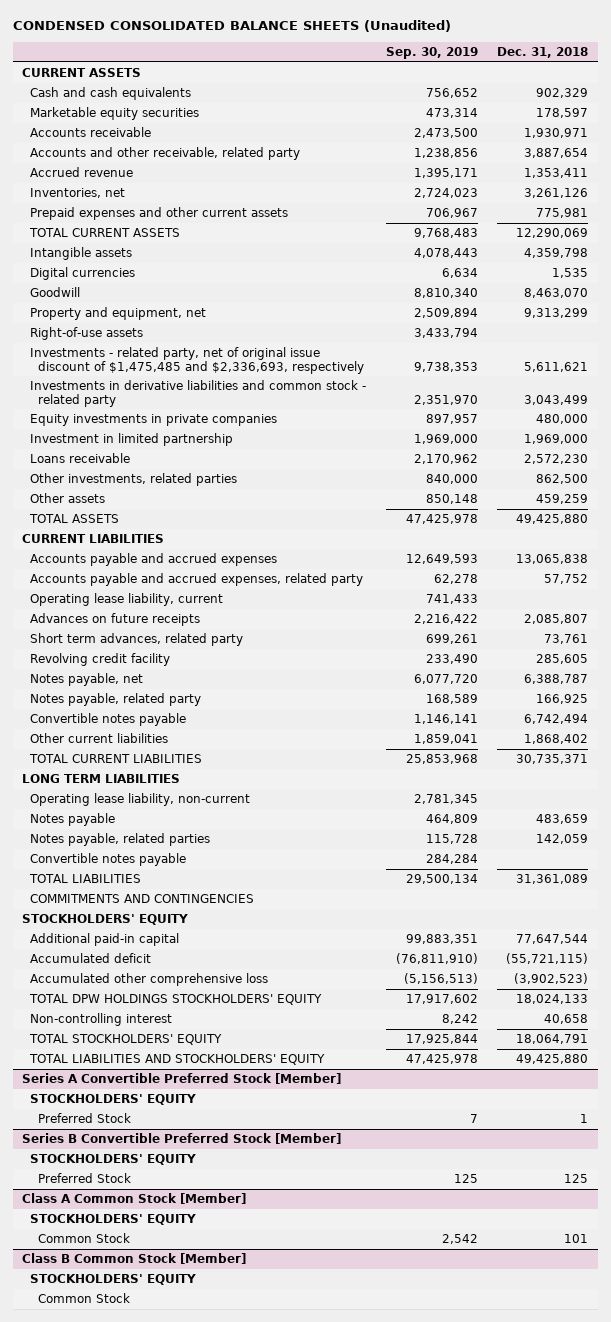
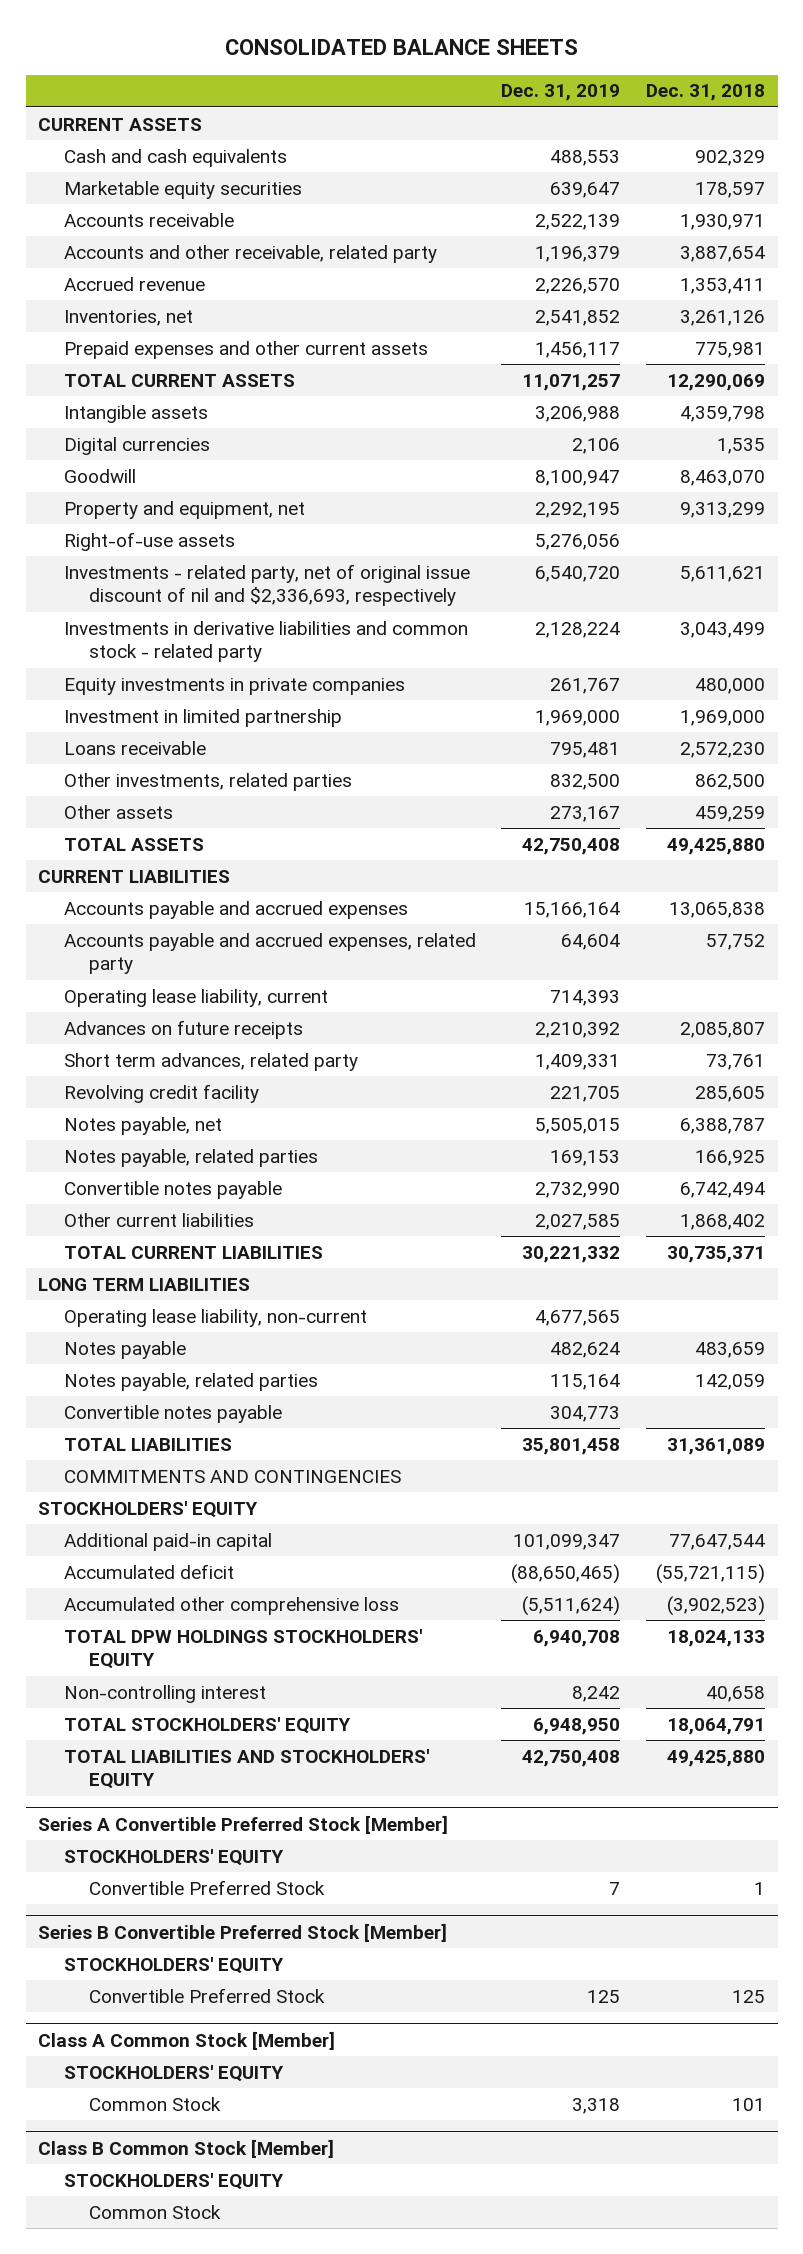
- CONDENSED CONSOLIDATED BALANCE SHEETS (Unaudited)
+ CONSOLIDATED BALANCE SHEETS
- | Sep. 30, 2019 | Dec. 31, 2018
+ | Dec. 31, 2019 | Dec. 31, 2018
- Investments - related party, net of original issue discount of $1,475,485 and $2,336,693, respectively | 9,738,353 | 5,611,621
+ Investments - related party, net of original issue discount of nil and $2,336,693, respectively | 6,540,720 | 5,611,621
- Notes payable, related party | 168,589 | 166,925
+ Notes payable, related parties | 169,153 | 166,925
@ Series A Convertible Preferred Stock [Member]
- Preferred Stock | 7 | 1
+ Convertible Preferred Stock | 7 | 1
@ Series B Convertible Preferred Stock [Member]
- Preferred Stock | 125 | 125
+ Convertible Preferred Stock | 125 | 125

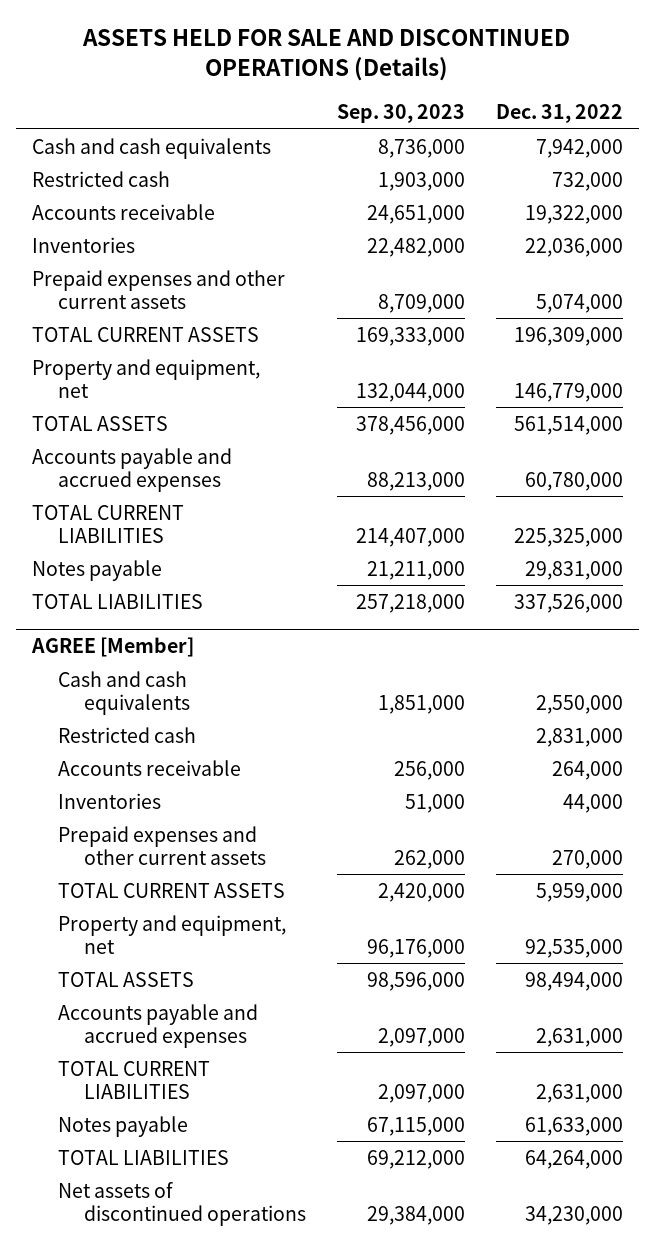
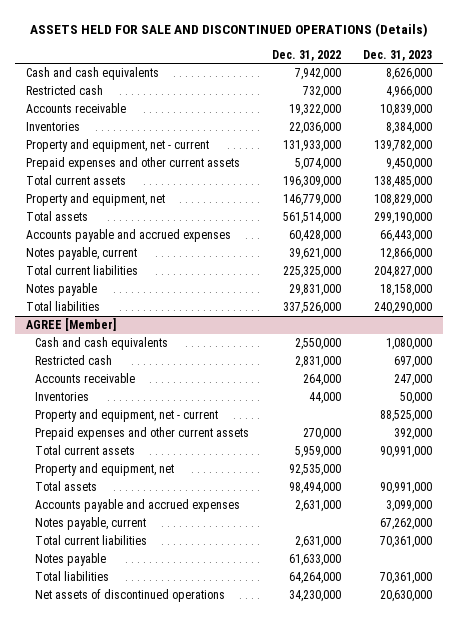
- | Sep. 30, 2023 | Dec. 31, 2022
+ | Dec. 31, 2022 | Dec. 31, 2023
+ Property and equipment, net - current | 131,933,000 | 139,782,000
- TOTAL CURRENT ASSETS | 169,333,000 | 196,309,000
+ Total current assets | 196,309,000 | 138,485,000
- TOTAL ASSETS | 378,456,000 | 561,514,000
- Accounts payable and accrued expenses | 88,213,000 | 60,780,000
- TOTAL CURRENT LIABILITIES | 214,407,000 | 225,325,000
+ Total assets | 561,514,000 | 299,190,000
+ Accounts payable and accrued expenses | 60,428,000 | 66,443,000
+ Notes payable, current | 39,621,000 | 12,866,000
+ Total current liabilities | 225,325,000 | 204,827,000
- TOTAL LIABILITIES | 257,218,000 | 337,526,000
+ Total liabilities | 337,526,000 | 240,290,000
@ AGREE [Member]
+ Property and equipment, net - current | | 88,525,000
- TOTAL CURRENT ASSETS | 2,420,000 | 5,959,000
+ Total current assets | 5,959,000 | 90,991,000
- TOTAL ASSETS | 98,596,000 | 98,494,000
+ Total assets | 98,494,000 | 90,991,000
- TOTAL CURRENT LIABILITIES | 2,097,000 | 2,631,000
+ Notes payable, current | | 67,262,000
+ Total current liabilities | 2,631,000 | 70,361,000
- TOTAL LIABILITIES | 69,212,000 | 64,264,000
+ Total liabilities | 64,264,000 | 70,361,000

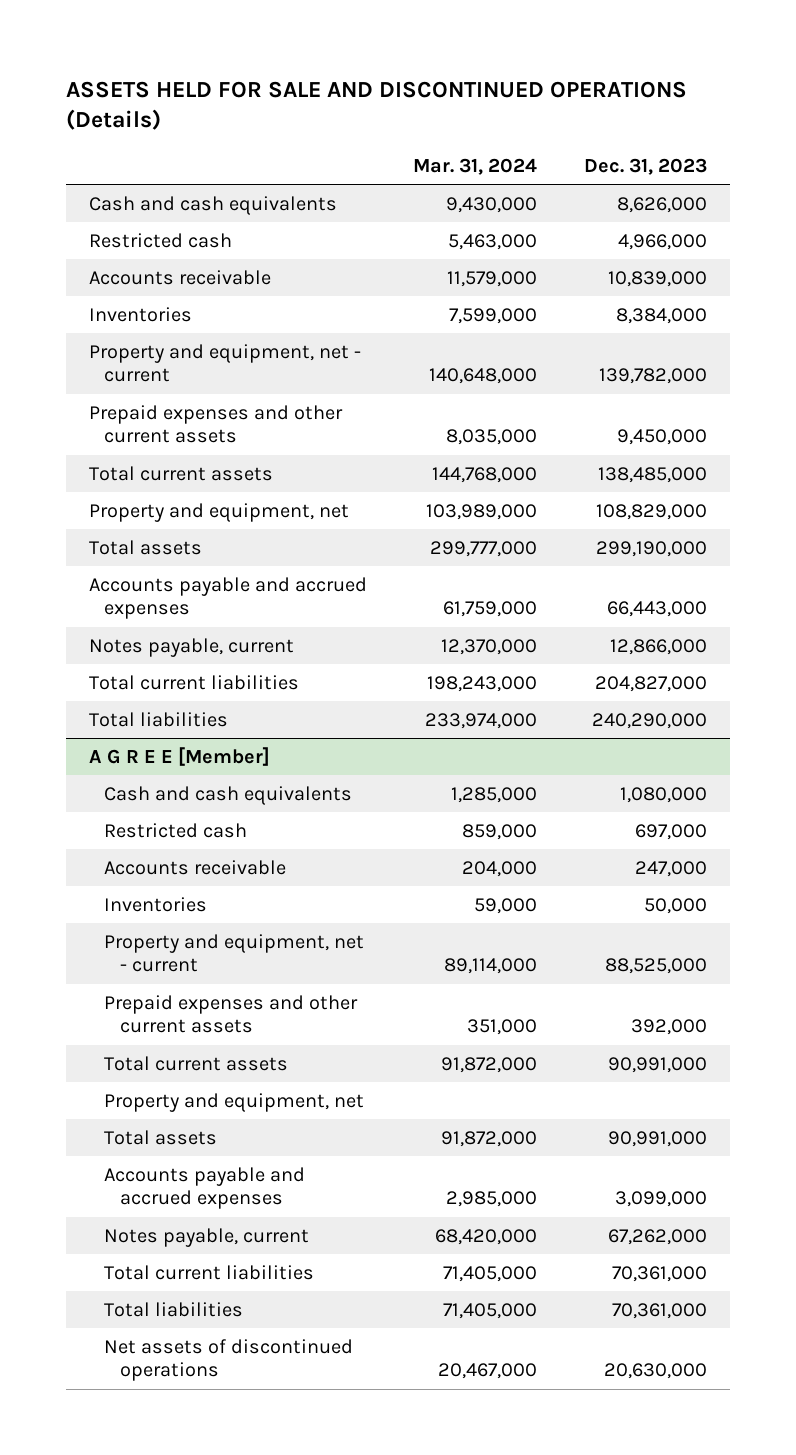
- | Dec. 31, 2022 | Dec. 31, 2023
+ | Mar. 31, 2024 | Dec. 31, 2023
- Notes payable | 29,831,000 | 18,158,000
- AGREE [Member]
+ A G R E E [Member]
- Notes payable | 61,633,000 |

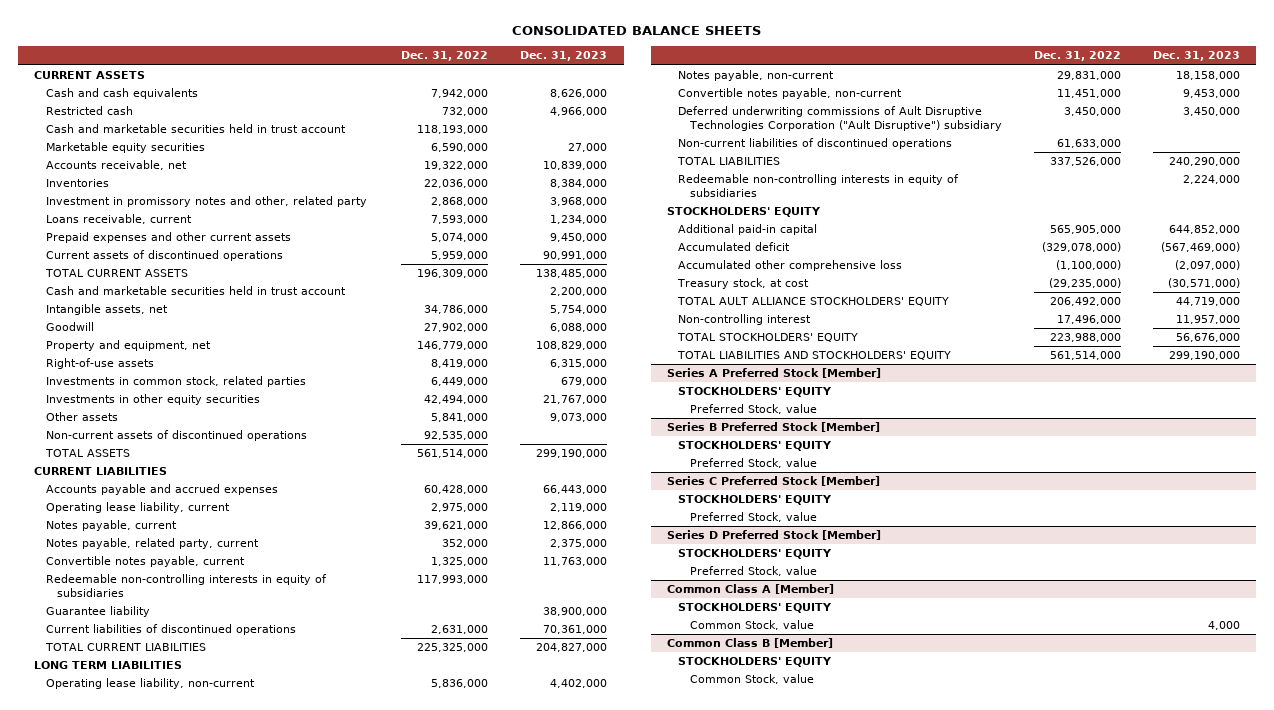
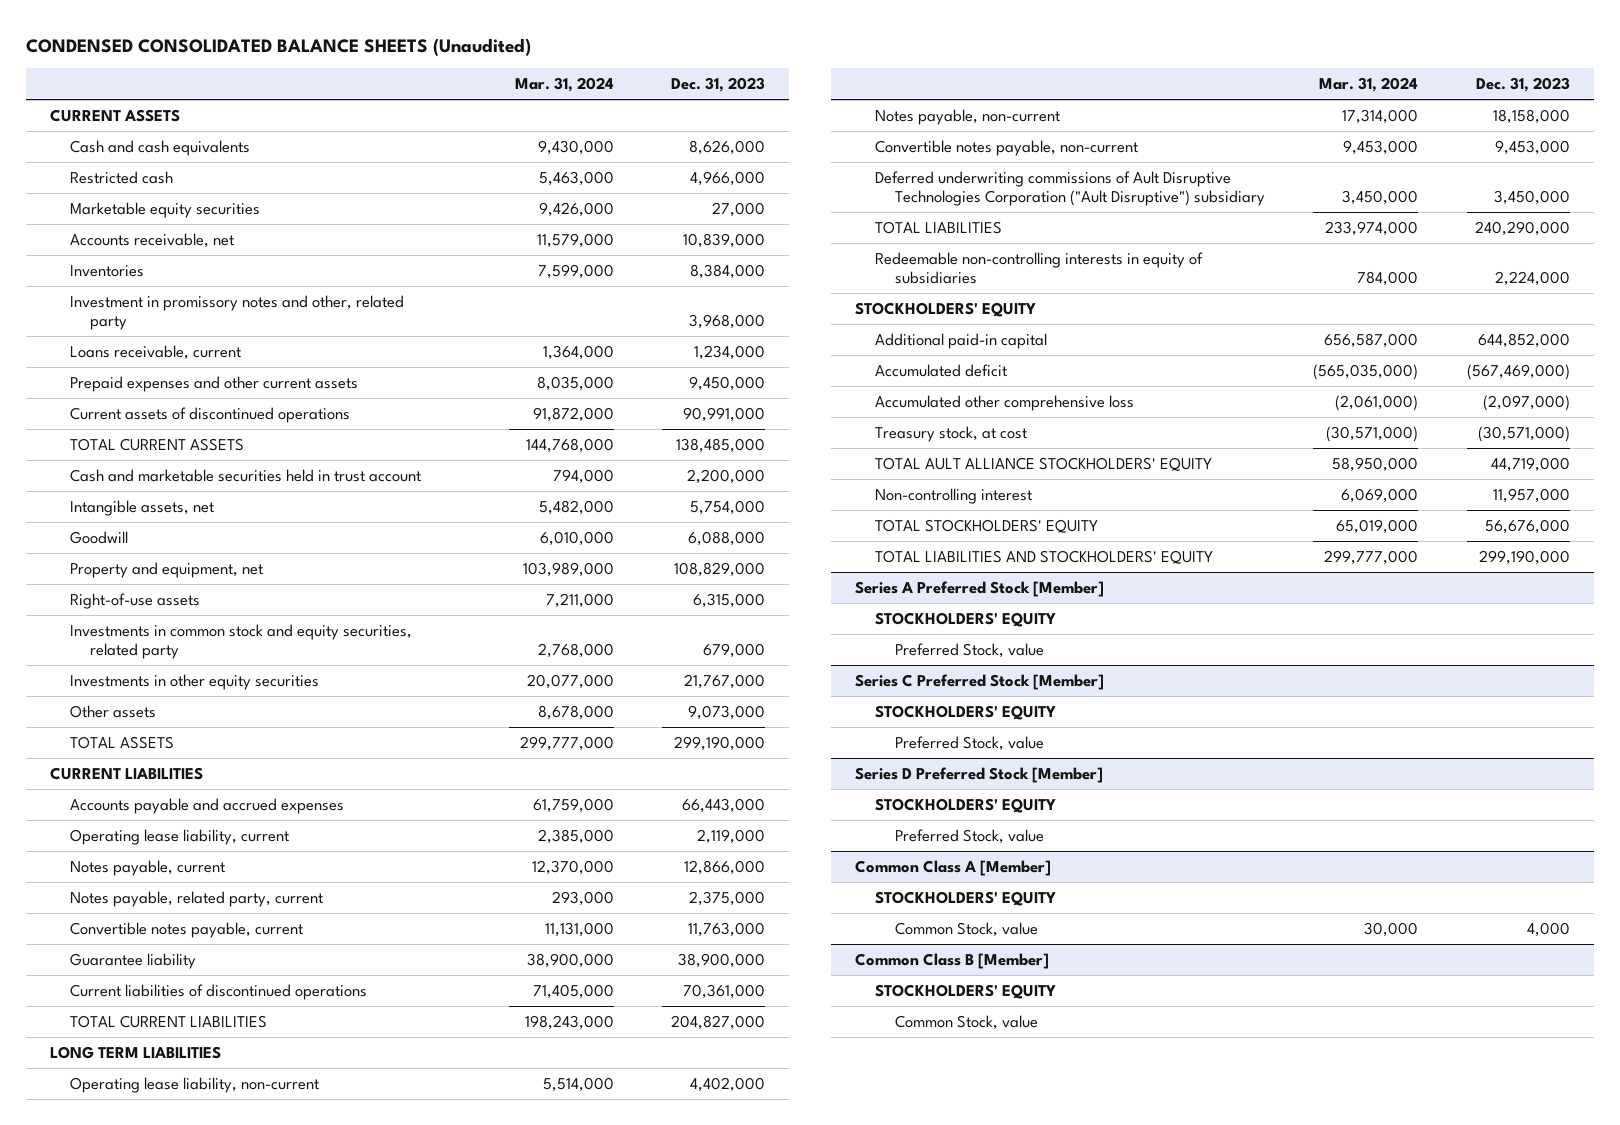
- CONSOLIDATED BALANCE SHEETS
+ CONDENSED CONSOLIDATED BALANCE SHEETS (Unaudited)
- | Dec. 31, 2022 | Dec. 31, 2023
+ | Mar. 31, 2024 | Dec. 31, 2023
- Cash and marketable securities held in trust account | 118,193,000 |
- Investments in common stock, related parties | 6,449,000 | 679,000
+ Investments in common stock and equity securities, related party | 2,768,000 | 679,000
- Non-current assets of discontinued operations | 92,535,000 |
- Redeemable non-controlling interests in equity of subsidiaries | 117,993,000 |
- Non-current liabilities of discontinued operations | 61,633,000 |
- Series B Preferred Stock [Member]
- STOCKHOLDERS' EQUITY
- Preferred Stock, value

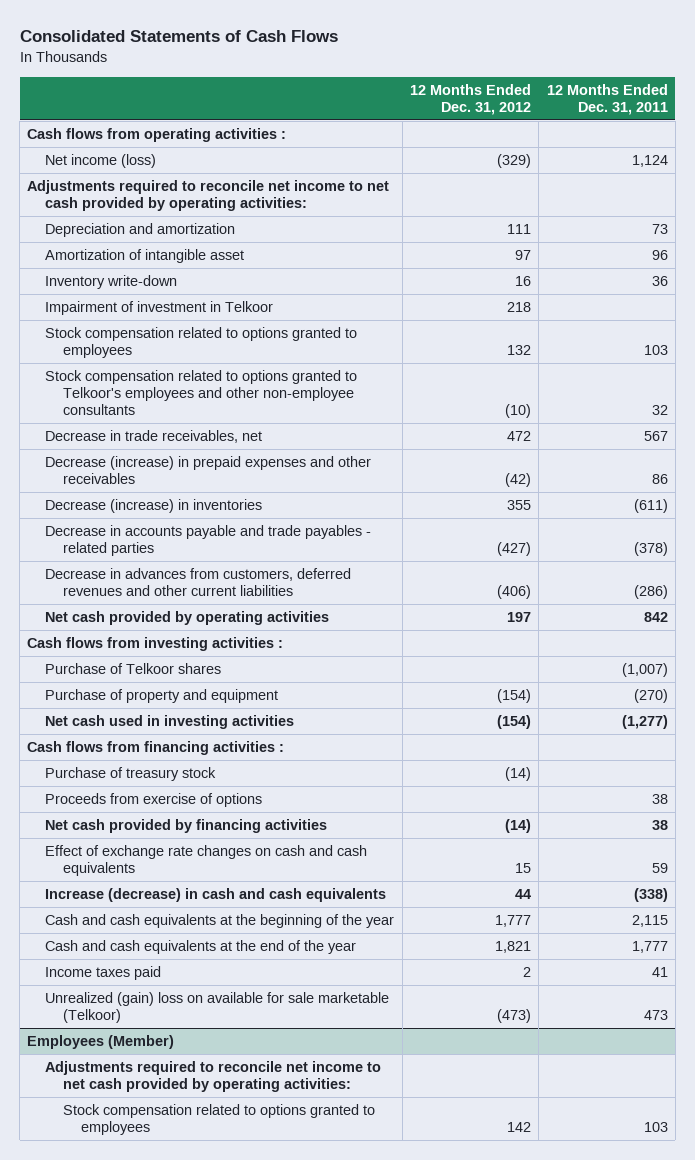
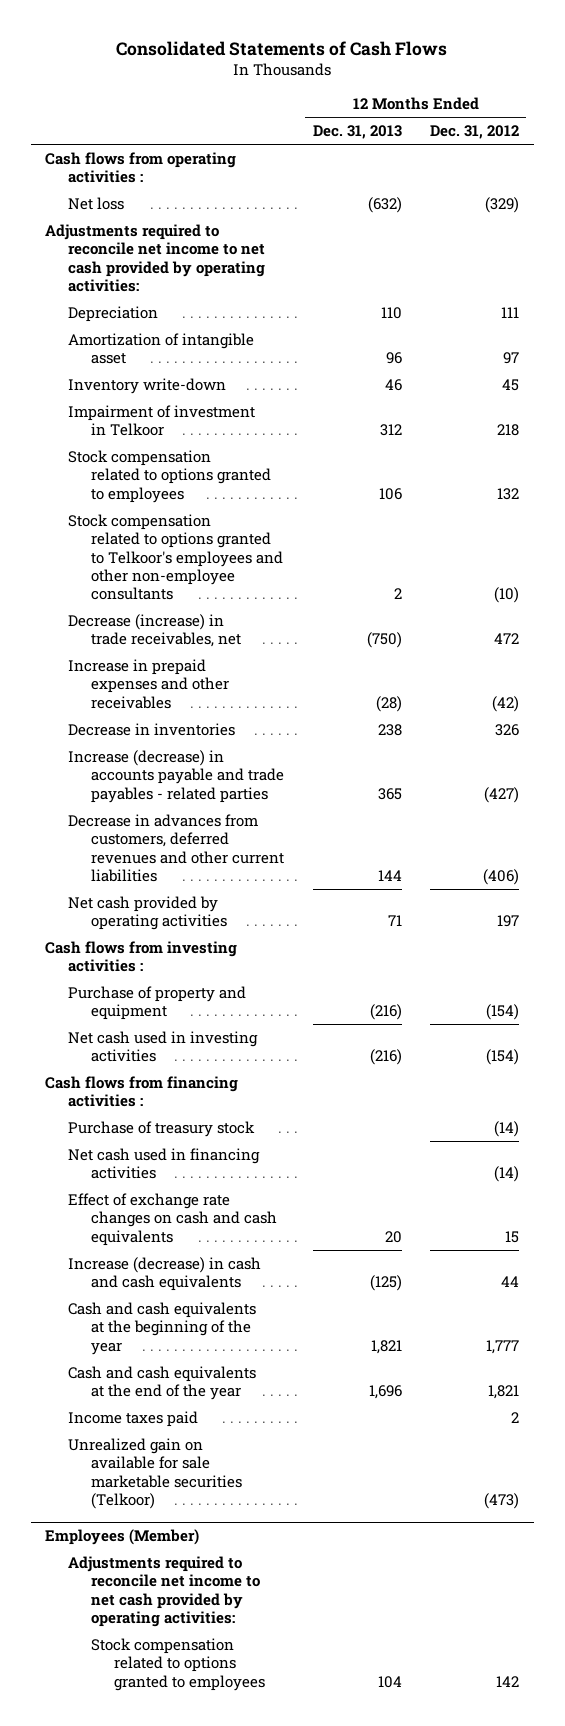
- | 12 Months Ended Dec. 31, 2012 | 12 Months Ended Dec. 31, 2011
+ | 12 Months Ended Dec. 31, 2013 | 12 Months Ended Dec. 31, 2012
- Net income (loss) | (329) | 1,124
+ Net loss | (632) | (329)
- Depreciation and amortization | 111 | 73
+ Depreciation | 110 | 111
- Inventory write-down | 16 | 36
+ Inventory write-down | 46 | 45
- Decrease in trade receivables, net | 472 | 567
- Decrease (increase) in prepaid expenses and other receivables | (42) | 86
- Decrease (increase) in inventories | 355 | (611)
- Decrease in accounts payable and trade payables - related parties | (427) | (378)
+ Decrease (increase) in trade receivables, net | (750) | 472
+ Increase in prepaid expenses and other receivables | (28) | (42)
+ Decrease in inventories | 238 | 326
+ Increase (decrease) in accounts payable and trade payables - related parties | 365 | (427)
- Purchase of Telkoor shares | | (1,007)
- Proceeds from exercise of options | | 38
- Net cash provided by financing activities | (14) | 38
+ Net cash used in financing activities | | (14)
- Unrealized (gain) loss on available for sale marketable (Telkoor) | (473) | 473
+ Unrealized gain on available for sale marketable securities (Telkoor) | | (473)

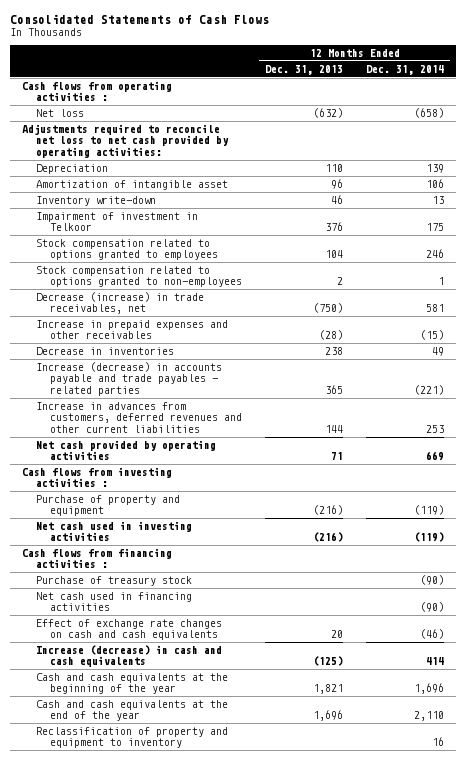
- | 12 Months Ended Dec. 31, 2013 | 12 Months Ended Dec. 31, 2012
+ | 12 Months Ended Dec. 31, 2013 | 12 Months Ended Dec. 31, 2014
- Adjustments required to reconcile net income to net cash provided by operating activities:
+ Adjustments required to reconcile net loss to net cash provided by operating activities:
- Impairment of investment in Telkoor | 312 | 218
- Stock compensation related to options granted to employees | 106 | 132
- Stock compensation related to options granted to Telkoor's employees and other non-employee consultants | 2 | (10)
+ Impairment of investment in Telkoor | 376 | 175
+ Stock compensation related to options granted to employees | 104 | 246
+ Stock compensation related to options granted to non-employees | 2 | 1
- Decrease in advances from customers, deferred revenues and other current liabilities | 144 | (406)
+ Increase in advances from customers, deferred revenues and other current liabilities | 144 | 253
- Income taxes paid | | 2
- Unrealized gain on available for sale marketable securities (Telkoor) | | (473)
- Employees (Member)
- Adjustments required to reconcile net income to net cash provided by operating activities:
- Stock compensation related to options granted to employees | 104 | 142
+ Reclassification of property and equipment to inventory | | 16

